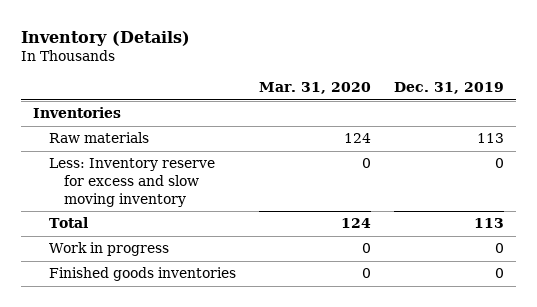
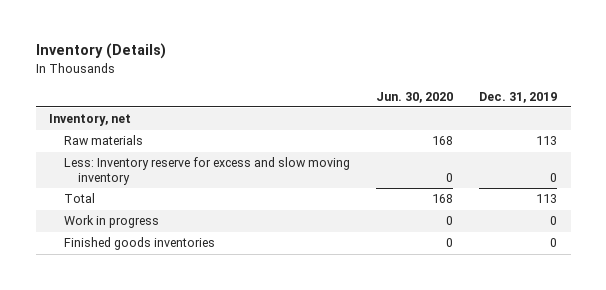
- | Mar. 31, 2020 | Dec. 31, 2019
+ | Jun. 30, 2020 | Dec. 31, 2019
- Inventories
+ Inventory, net

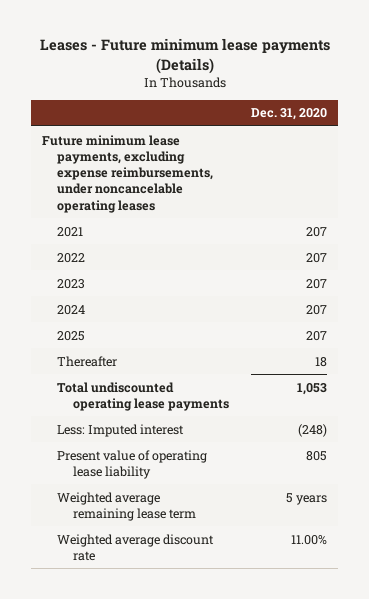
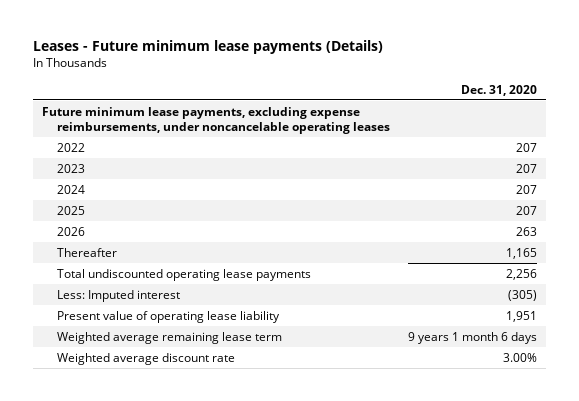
- 2021 | 207
- Thereafter | 18
- Total undiscounted operating lease payments | 1,053
- Less: Imputed interest | (248)
- Present value of operating lease liability | 805
- Weighted average remaining lease term | 5 years
- Weighted average discount rate | 11.00%
+ 2026 | 263
+ Thereafter | 1,165
+ Total undiscounted operating lease payments | 2,256
+ Less: Imputed interest | (305)
+ Present value of operating lease liability | 1,951
+ Weighted average remaining lease term | 9 years 1 month 6 days
+ Weighted average discount rate | 3.00%

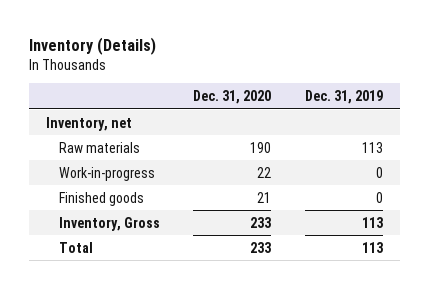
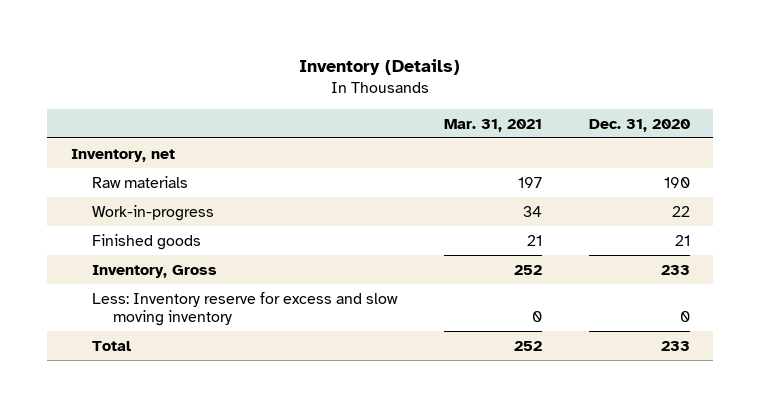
- | Dec. 31, 2020 | Dec. 31, 2019
+ | Mar. 31, 2021 | Dec. 31, 2020
+ Less: Inventory reserve for excess and slow moving inventory | 0 | 0

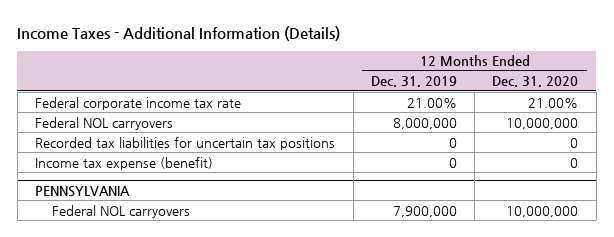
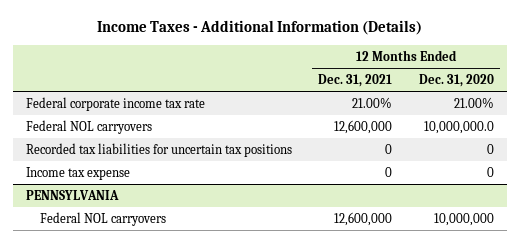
- | 12 Months Ended Dec. 31, 2019 | 12 Months Ended Dec. 31, 2020
+ | 12 Months Ended Dec. 31, 2021 | 12 Months Ended Dec. 31, 2020
- Federal NOL carryovers | 8,000,000 | 10,000,000
+ Federal NOL carryovers | 12,600,000 | 10,000,000.0
- Income tax expense (benefit) | 0 | 0
+ Income tax expense | 0 | 0

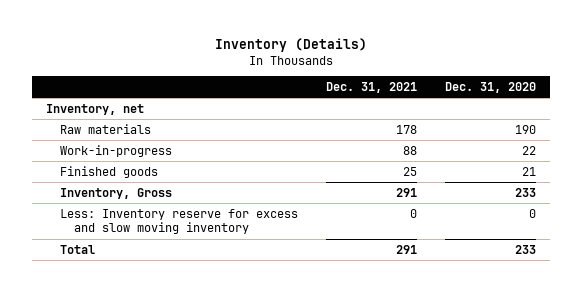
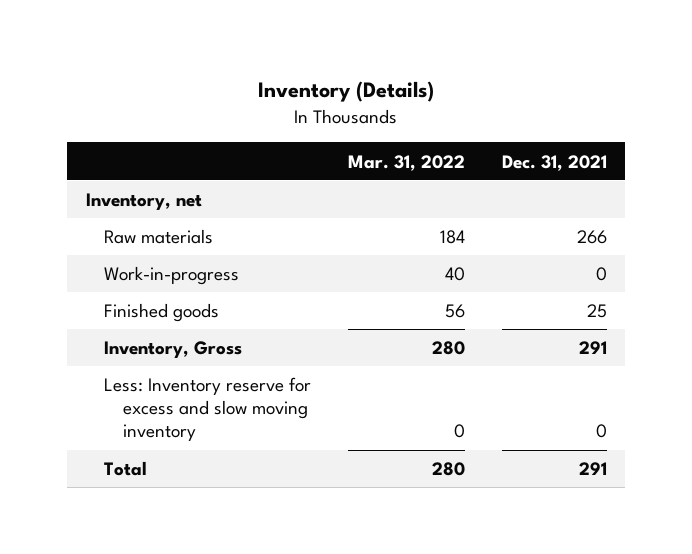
- | Dec. 31, 2021 | Dec. 31, 2020
+ | Mar. 31, 2022 | Dec. 31, 2021
- Raw materials | 178 | 190
- Work-in-progress | 88 | 22
+ Raw materials | 184 | 266
+ Work-in-progress | 40 | 0

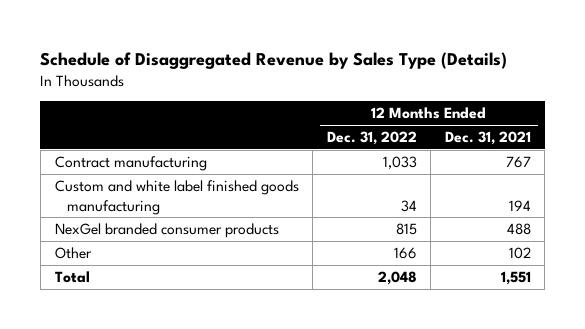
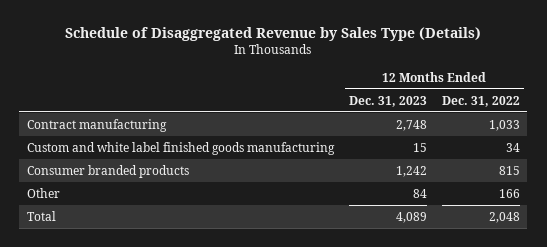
- | 12 Months Ended Dec. 31, 2022 | 12 Months Ended Dec. 31, 2021
+ | 12 Months Ended Dec. 31, 2023 | 12 Months Ended Dec. 31, 2022
- NexGel branded consumer products | 815 | 488
+ Consumer branded products | 1,242 | 815

